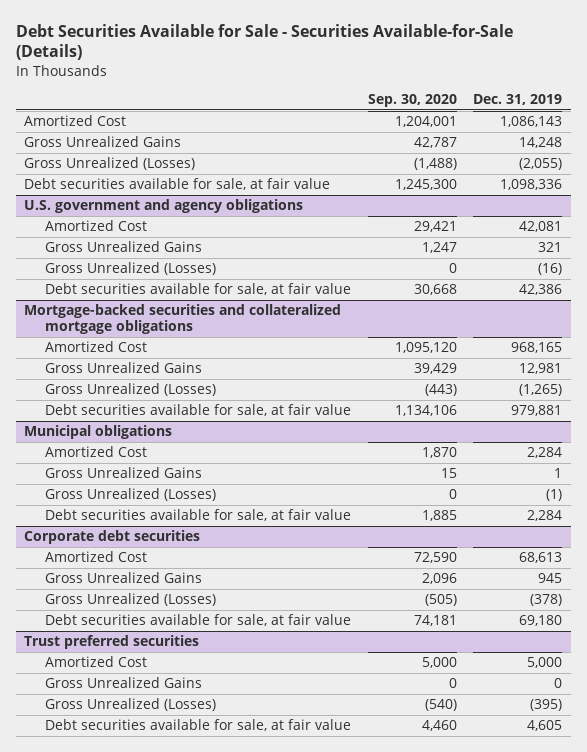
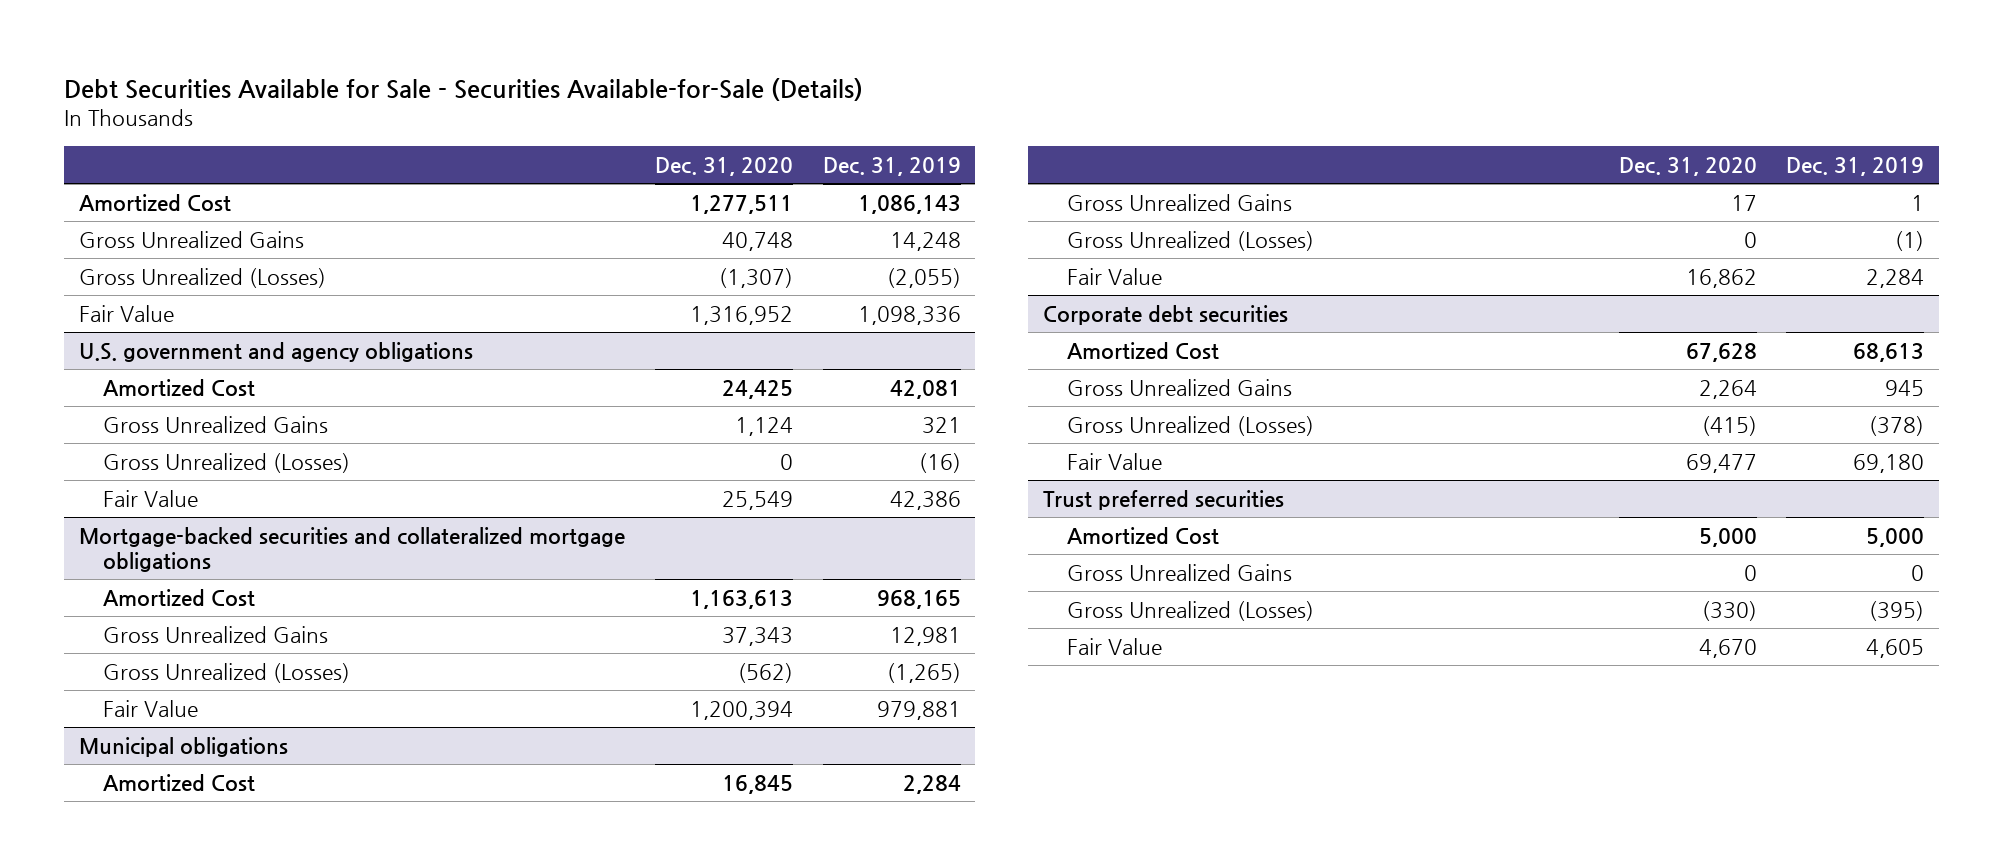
- | Sep. 30, 2020 | Dec. 31, 2019
+ | Dec. 31, 2020 | Dec. 31, 2019
- Debt securities available for sale, at fair value | 1,245,300 | 1,098,336
+ Fair Value | 1,316,952 | 1,098,336
@ U.S. government and agency obligations
- Debt securities available for sale, at fair value | 30,668 | 42,386
+ Fair Value | 25,549 | 42,386
@ Mortgage-backed securities and collateralized mortgage obligations
- Debt securities available for sale, at fair value | 1,134,106 | 979,881
+ Fair Value | 1,200,394 | 979,881
@ Municipal obligations
- Debt securities available for sale, at fair value | 1,885 | 2,284
+ Fair Value | 16,862 | 2,284
@ Corporate debt securities
- Debt securities available for sale, at fair value | 74,181 | 69,180
+ Fair Value | 69,477 | 69,180
@ Trust preferred securities
- Debt securities available for sale, at fair value | 4,460 | 4,605
+ Fair Value | 4,670 | 4,605

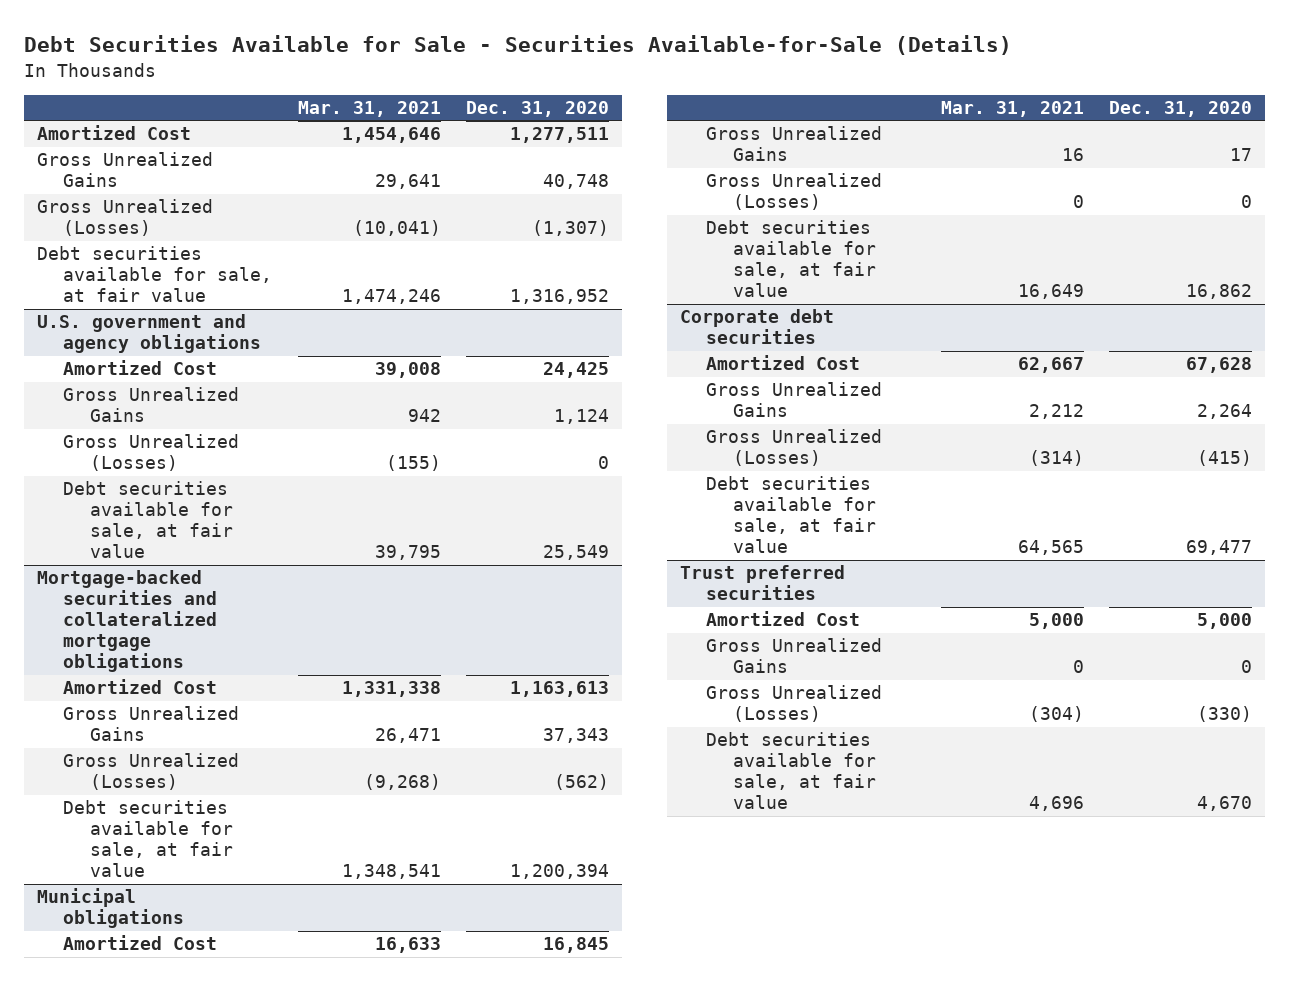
- | Dec. 31, 2020 | Dec. 31, 2019
+ | Mar. 31, 2021 | Dec. 31, 2020
- Fair Value | 1,316,952 | 1,098,336
+ Debt securities available for sale, at fair value | 1,474,246 | 1,316,952
@ U.S. government and agency obligations
- Fair Value | 25,549 | 42,386
+ Debt securities available for sale, at fair value | 39,795 | 25,549
@ Mortgage-backed securities and collateralized mortgage obligations
- Fair Value | 1,200,394 | 979,881
+ Debt securities available for sale, at fair value | 1,348,541 | 1,200,394
@ Municipal obligations
- Fair Value | 16,862 | 2,284
+ Debt securities available for sale, at fair value | 16,649 | 16,862
@ Corporate debt securities
- Fair Value | 69,477 | 69,180
+ Debt securities available for sale, at fair value | 64,565 | 69,477
@ Trust preferred securities
- Fair Value | 4,670 | 4,605
+ Debt securities available for sale, at fair value | 4,696 | 4,670

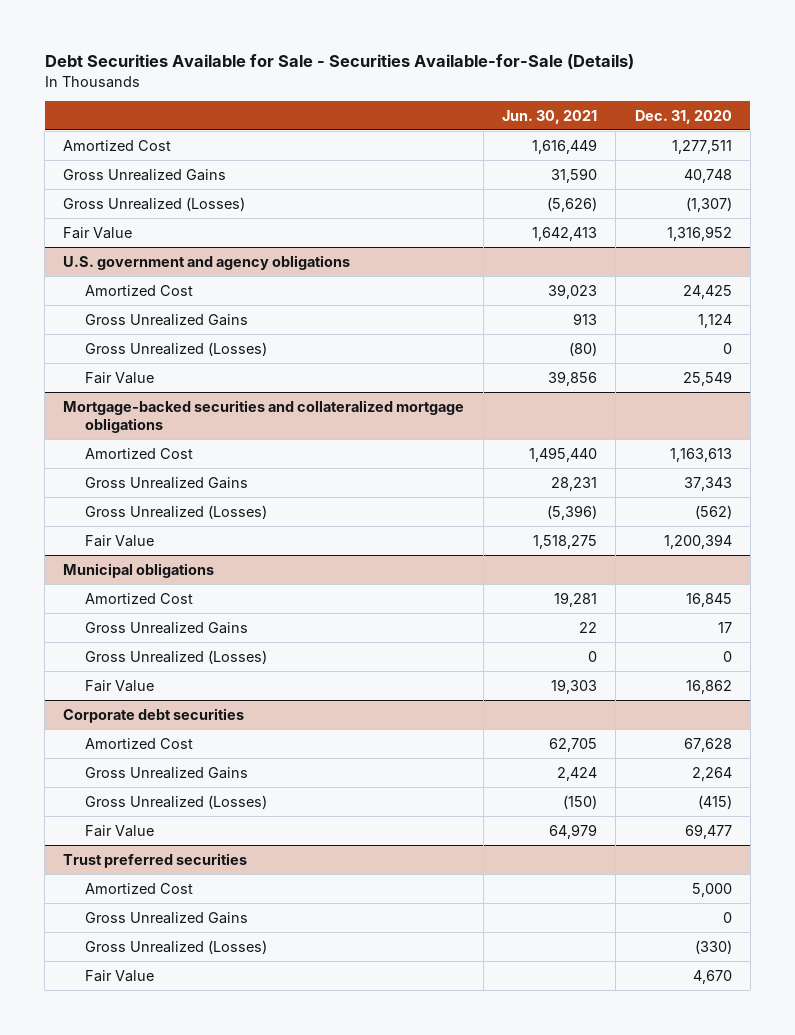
- | Mar. 31, 2021 | Dec. 31, 2020
+ | Jun. 30, 2021 | Dec. 31, 2020
- Debt securities available for sale, at fair value | 1,474,246 | 1,316,952
+ Fair Value | 1,642,413 | 1,316,952
@ U.S. government and agency obligations
- Debt securities available for sale, at fair value | 39,795 | 25,549
+ Fair Value | 39,856 | 25,549
@ Mortgage-backed securities and collateralized mortgage obligations
- Debt securities available for sale, at fair value | 1,348,541 | 1,200,394
+ Fair Value | 1,518,275 | 1,200,394
@ Municipal obligations
- Debt securities available for sale, at fair value | 16,649 | 16,862
+ Fair Value | 19,303 | 16,862
@ Corporate debt securities
- Debt securities available for sale, at fair value | 64,565 | 69,477
+ Fair Value | 64,979 | 69,477
@ Trust preferred securities
- Debt securities available for sale, at fair value | 4,696 | 4,670
+ Fair Value | | 4,670

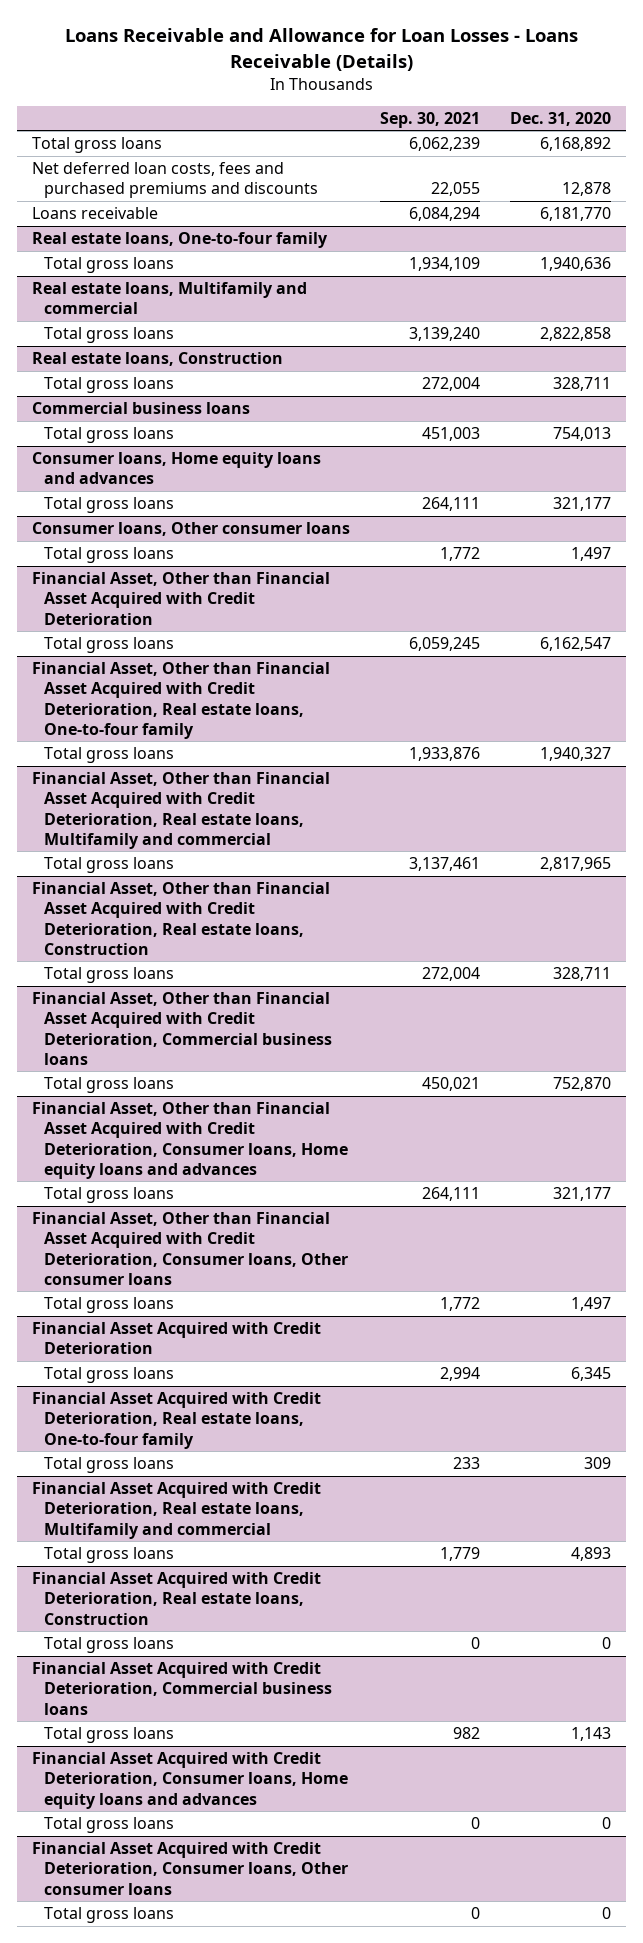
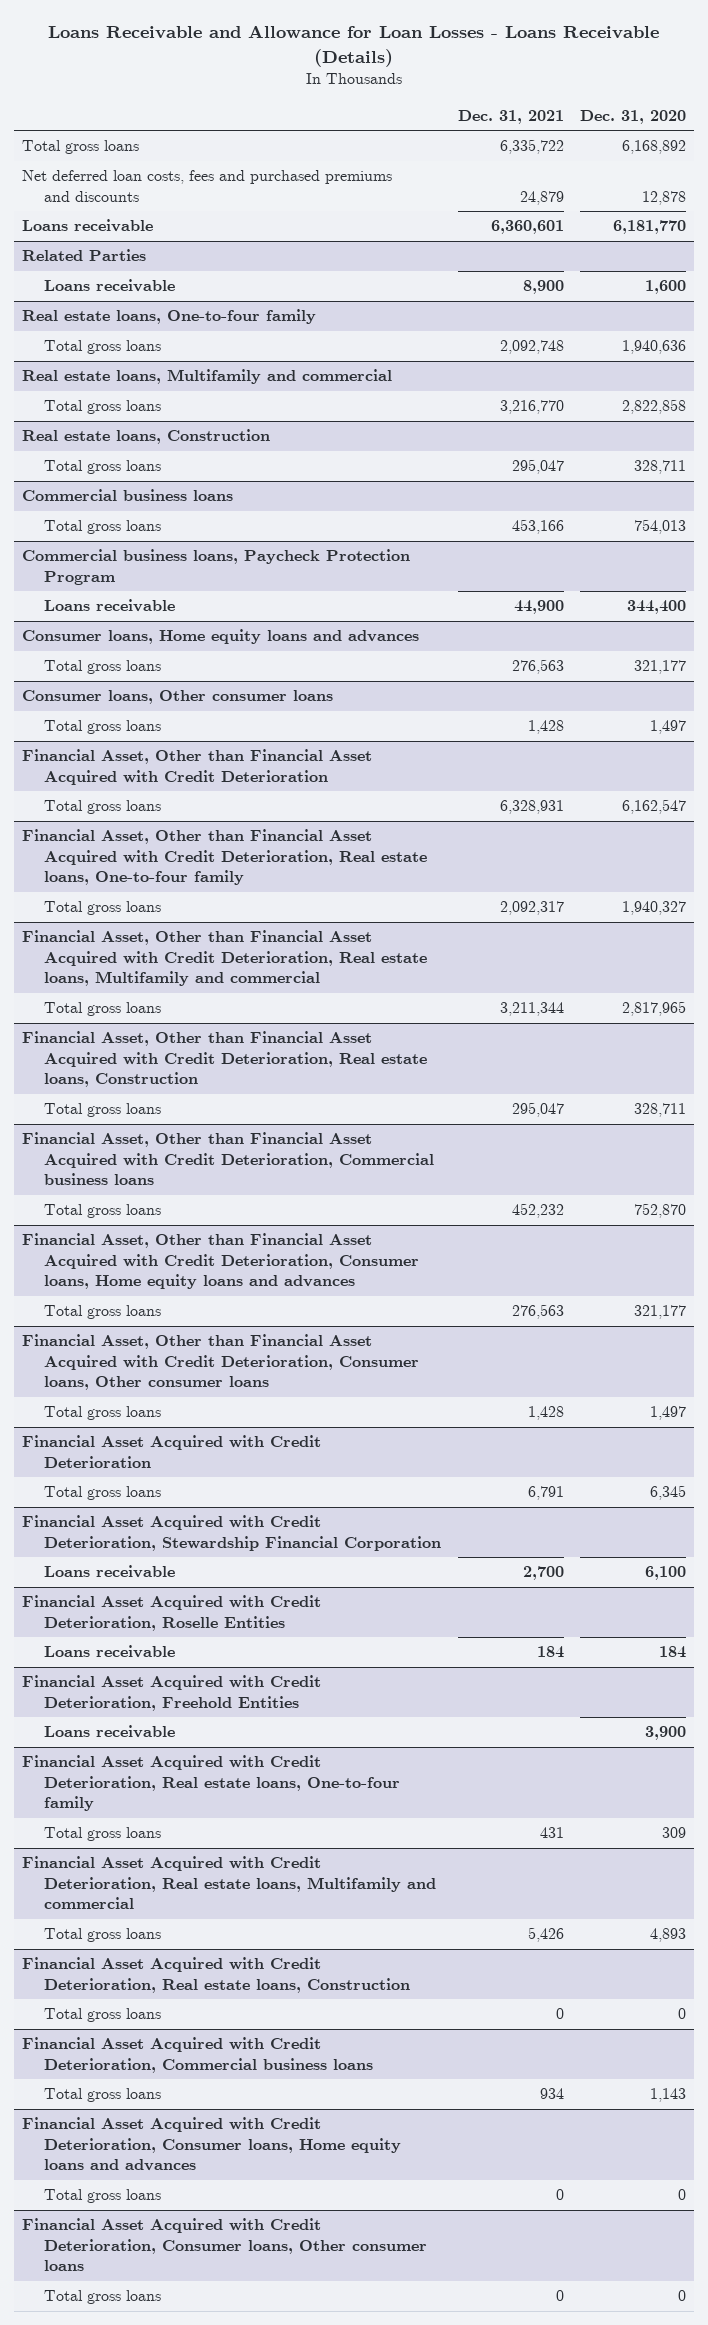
- | Sep. 30, 2021 | Dec. 31, 2020
+ | Dec. 31, 2021 | Dec. 31, 2020
+ Related Parties
+ Loans receivable | 8,900 | 1,600
+ Commercial business loans, Paycheck Protection Program
+ Loans receivable | 44,900 | 344,400
+ Financial Asset Acquired with Credit Deterioration, Stewardship Financial Corporation
+ Loans receivable | 2,700 | 6,100
+ Financial Asset Acquired with Credit Deterioration, Roselle Entities
+ Loans receivable | 184 | 184
+ Financial Asset Acquired with Credit Deterioration, Freehold Entities
+ Loans receivable | | 3,900

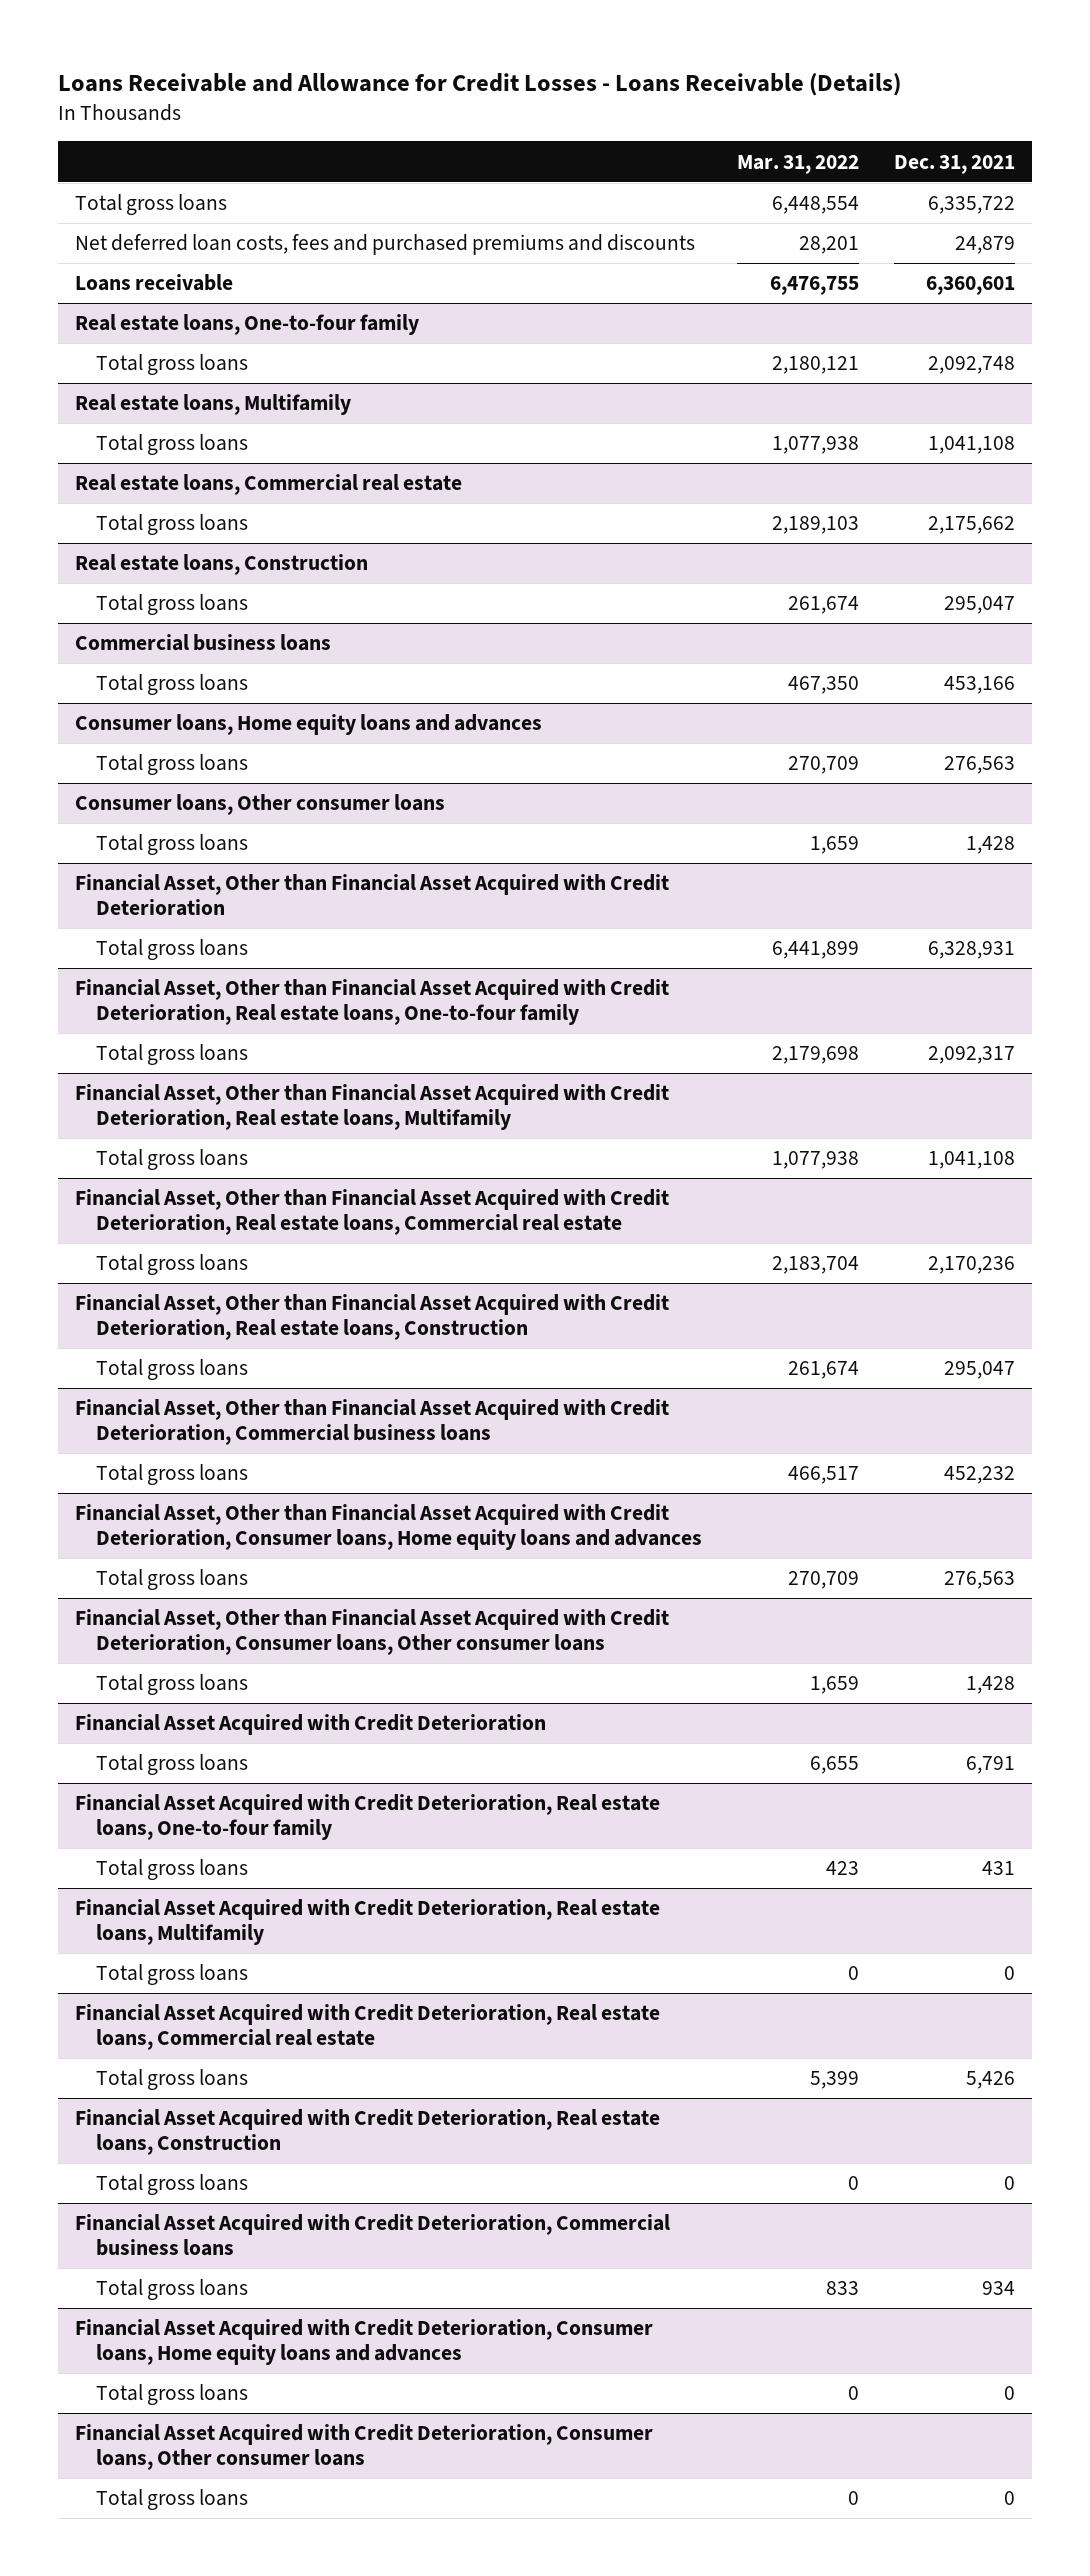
- Loans Receivable and Allowance for Loan Losses - Loans Receivable (Details)
+ Loans Receivable and Allowance for Credit Losses - Loans Receivable (Details)
- | Dec. 31, 2021 | Dec. 31, 2020
+ | Mar. 31, 2022 | Dec. 31, 2021
- Related Parties
- Loans receivable | 8,900 | 1,600
- Real estate loans, Multifamily and commercial
- Total gross loans | 3,216,770 | 2,822,858
+ Real estate loans, Multifamily
+ Total gross loans | 1,077,938 | 1,041,108
+ Real estate loans, Commercial real estate
+ Total gross loans | 2,189,103 | 2,175,662
- Commercial business loans, Paycheck Protection Program
- Loans receivable | 44,900 | 344,400
- Financial Asset, Other than Financial Asset Acquired with Credit Deterioration, Real estate loans, Multifamily and commercial
- Total gross loans | 3,211,344 | 2,817,965
+ Financial Asset, Other than Financial Asset Acquired with Credit Deterioration, Real estate loans, Multifamily
+ Total gross loans | 1,077,938 | 1,041,108
+ Financial Asset, Other than Financial Asset Acquired with Credit Deterioration, Real estate loans, Commercial real estate
+ Total gross loans | 2,183,704 | 2,170,236
- Financial Asset Acquired with Credit Deterioration, Stewardship Financial Corporation
- Loans receivable | 2,700 | 6,100
- Financial Asset Acquired with Credit Deterioration, Roselle Entities
- Loans receivable | 184 | 184
- Financial Asset Acquired with Credit Deterioration, Freehold Entities
- Loans receivable | | 3,900
- Financial Asset Acquired with Credit Deterioration, Real estate loans, Multifamily and commercial
+ Financial Asset Acquired with Credit Deterioration, Real estate loans, Multifamily
+ Total gross loans | 0 | 0
+ Financial Asset Acquired with Credit Deterioration, Real estate loans, Commercial real estate

